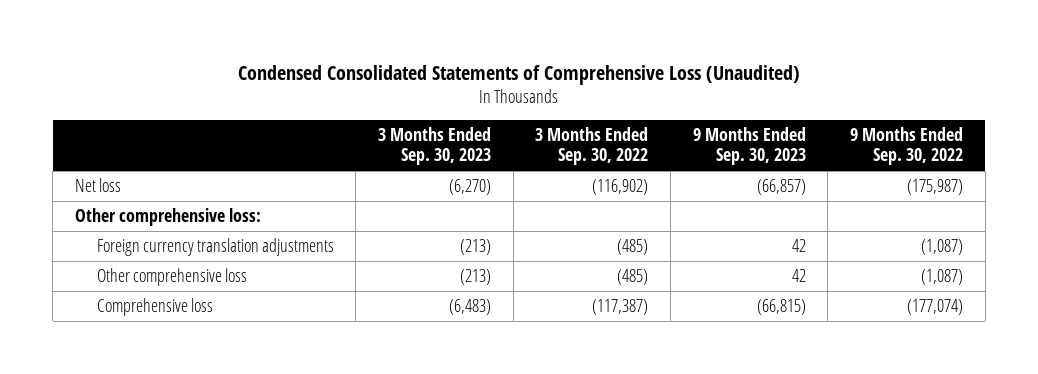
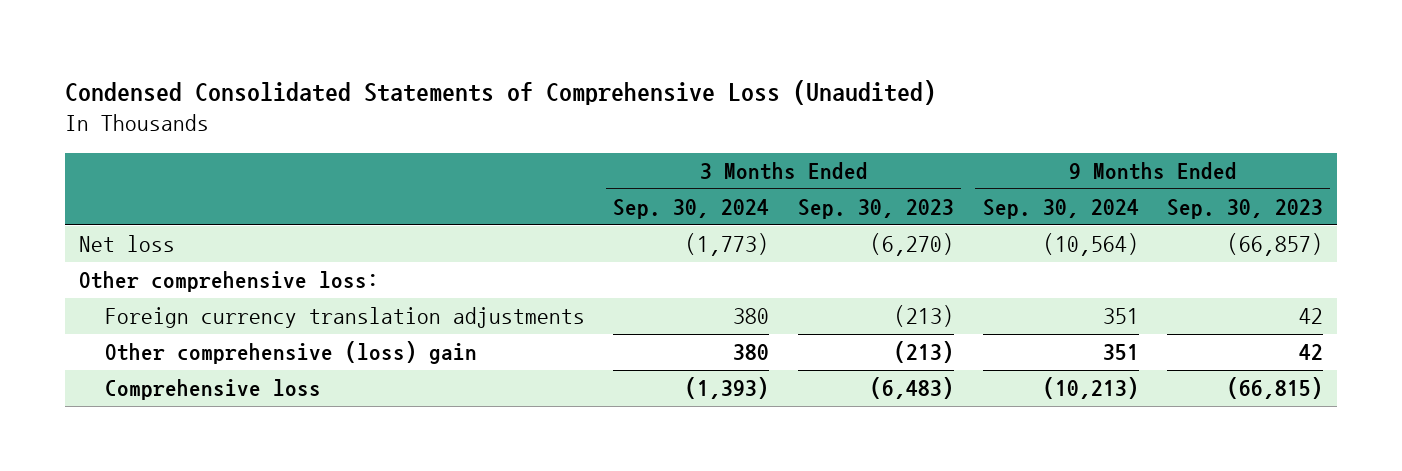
- | 3 Months Ended Sep. 30, 2023 | 3 Months Ended Sep. 30, 2022 | 9 Months Ended Sep. 30, 2023 | 9 Months Ended Sep. 30, 2022
+ | 3 Months Ended Sep. 30, 2024 | 3 Months Ended Sep. 30, 2023 | 9 Months Ended Sep. 30, 2024 | 9 Months Ended Sep. 30, 2023
- Other comprehensive loss | (213) | (485) | 42 | (1,087)
+ Other comprehensive (loss) gain | 380 | (213) | 351 | 42

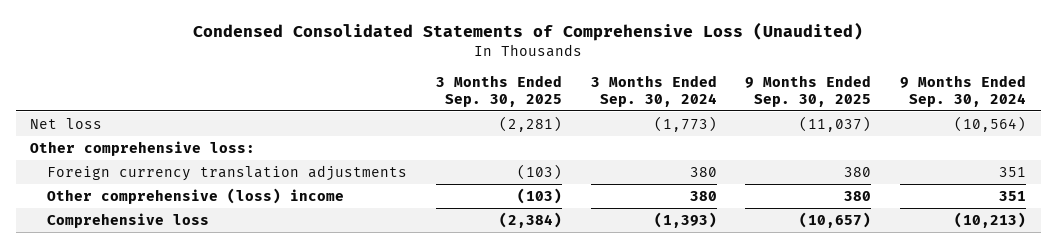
- | 3 Months Ended Sep. 30, 2024 | 3 Months Ended Sep. 30, 2023 | 9 Months Ended Sep. 30, 2024 | 9 Months Ended Sep. 30, 2023
+ | 3 Months Ended Sep. 30, 2025 | 3 Months Ended Sep. 30, 2024 | 9 Months Ended Sep. 30, 2025 | 9 Months Ended Sep. 30, 2024
- Other comprehensive (loss) gain | 380 | (213) | 351 | 42
+ Other comprehensive (loss) income | (103) | 380 | 380 | 351

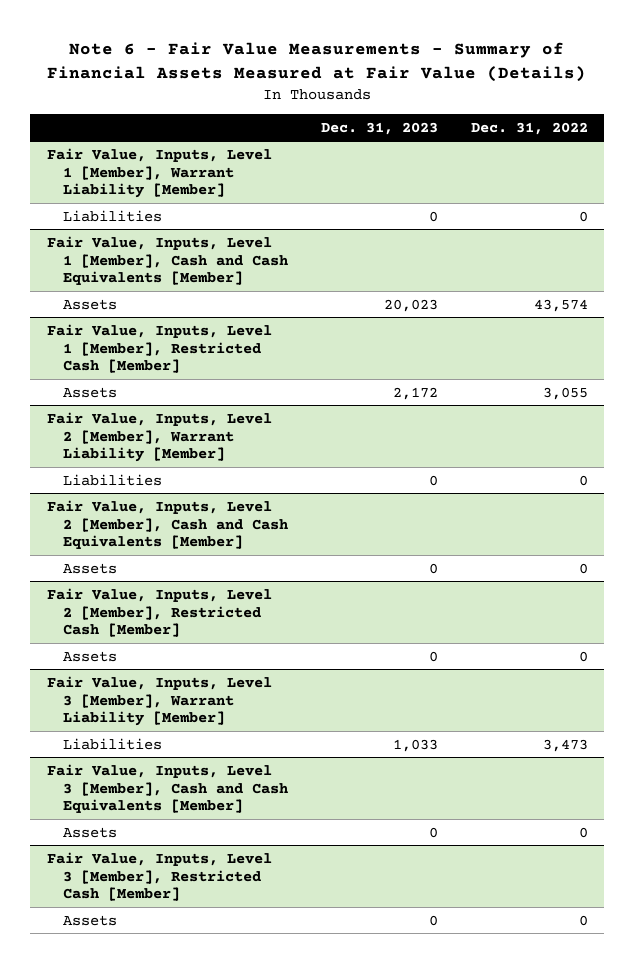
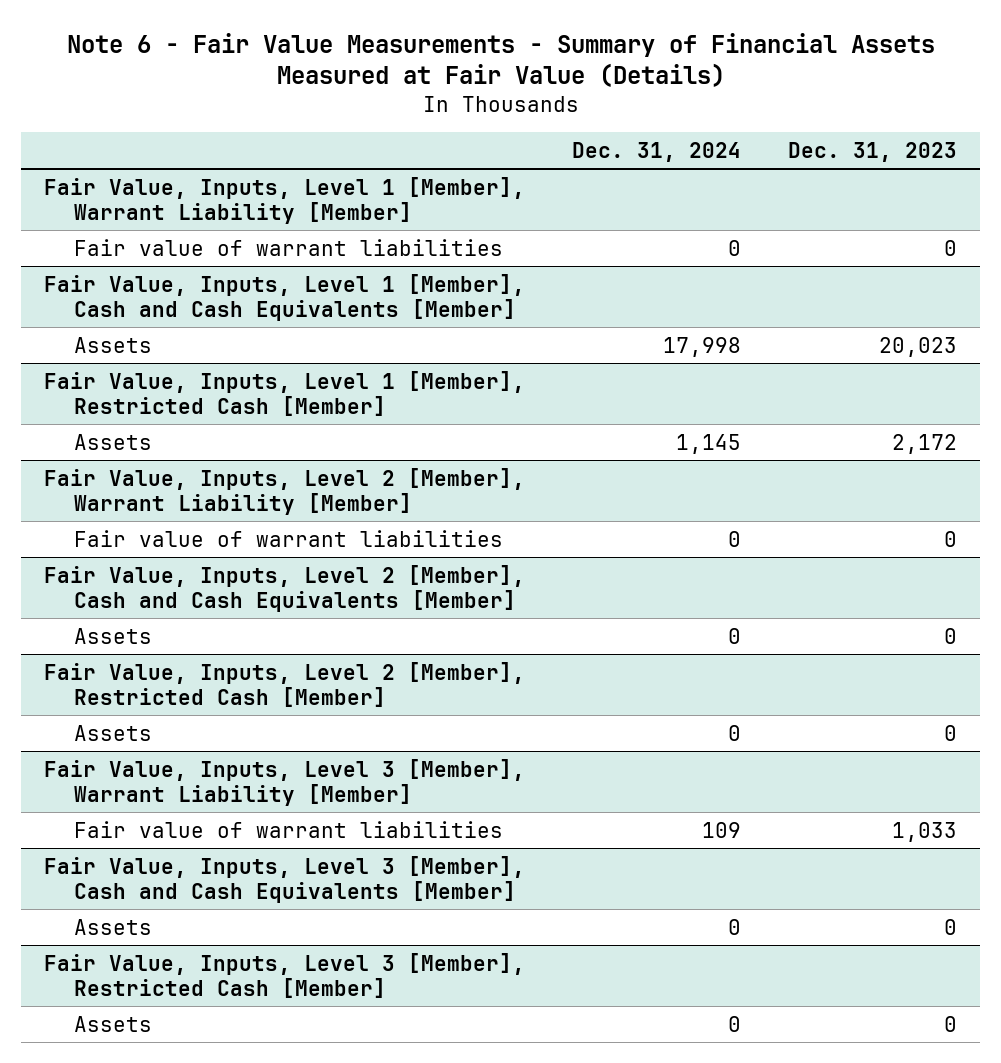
- | Dec. 31, 2023 | Dec. 31, 2022
+ | Dec. 31, 2024 | Dec. 31, 2023
@ Fair Value, Inputs, Level 1 [Member], Warrant Liability [Member]
- Liabilities | 0 | 0
+ Fair value of warrant liabilities | 0 | 0
@ Fair Value, Inputs, Level 2 [Member], Warrant Liability [Member]
- Liabilities | 0 | 0
+ Fair value of warrant liabilities | 0 | 0
@ Fair Value, Inputs, Level 3 [Member], Warrant Liability [Member]
- Liabilities | 1,033 | 3,473
+ Fair value of warrant liabilities | 109 | 1,033

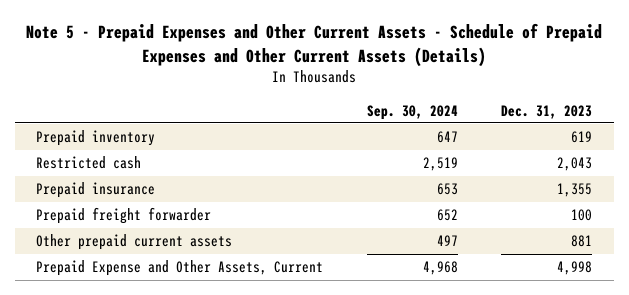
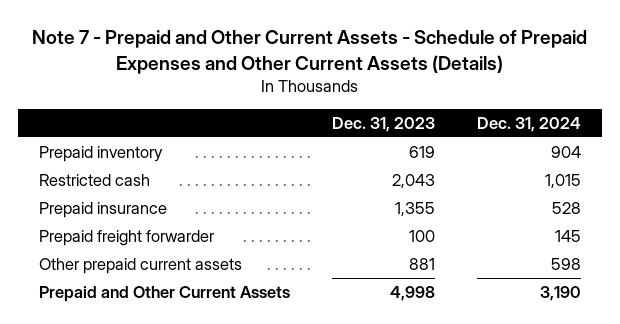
- Note 5 - Prepaid Expenses and Other Current Assets - Schedule of Prepaid Expenses and Other Current Assets (Details)
+ Note 7 - Prepaid and Other Current Assets - Schedule of Prepaid Expenses and Other Current Assets (Details)
- | Sep. 30, 2024 | Dec. 31, 2023
+ | Dec. 31, 2023 | Dec. 31, 2024
- Prepaid Expense and Other Assets, Current | 4,968 | 4,998
+ Prepaid and Other Current Assets | 4,998 | 3,190

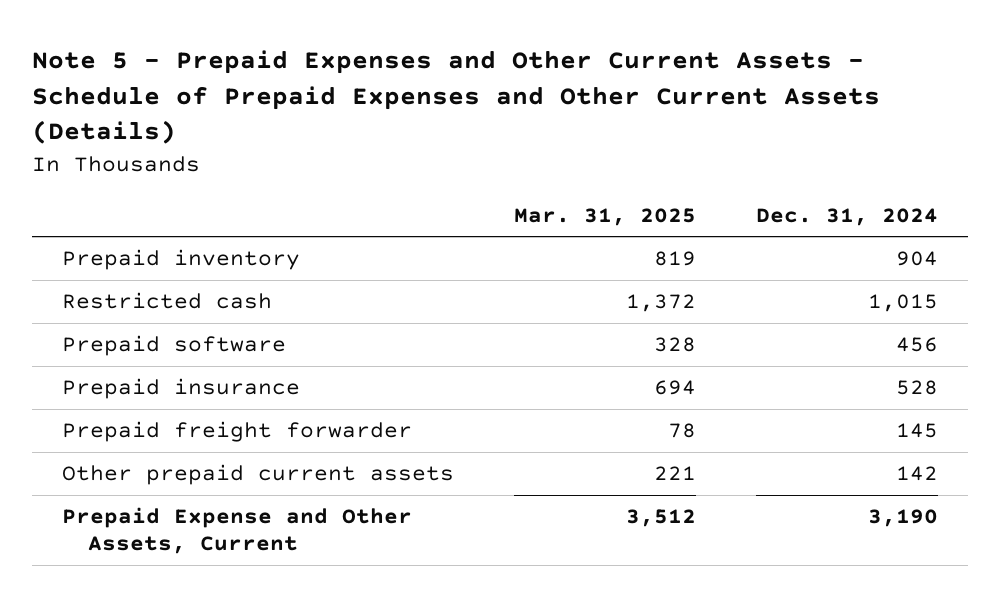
- Note 7 - Prepaid and Other Current Assets - Schedule of Prepaid Expenses and Other Current Assets (Details)
+ Note 5 - Prepaid Expenses and Other Current Assets - Schedule of Prepaid Expenses and Other Current Assets (Details)
- | Dec. 31, 2023 | Dec. 31, 2024
+ | Mar. 31, 2025 | Dec. 31, 2024
+ Prepaid software | 328 | 456
- Other prepaid current assets | 881 | 598
- Prepaid and Other Current Assets | 4,998 | 3,190
+ Other prepaid current assets | 221 | 142
+ Prepaid Expense and Other Assets, Current | 3,512 | 3,190

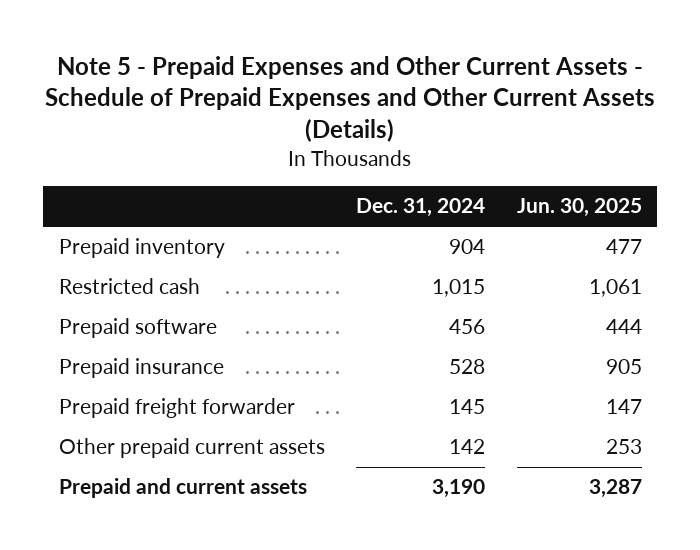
- | Mar. 31, 2025 | Dec. 31, 2024
+ | Dec. 31, 2024 | Jun. 30, 2025
- Prepaid Expense and Other Assets, Current | 3,512 | 3,190
+ Prepaid and current assets | 3,190 | 3,287

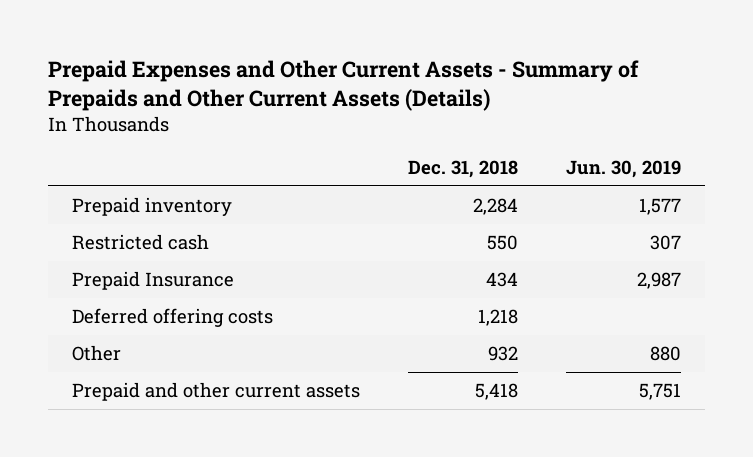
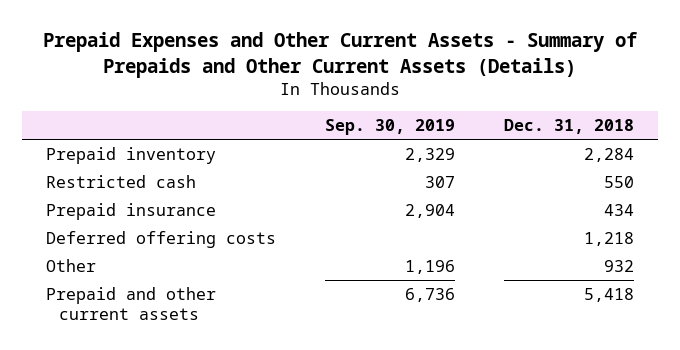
- | Dec. 31, 2018 | Jun. 30, 2019
+ | Sep. 30, 2019 | Dec. 31, 2018
- Prepaid Insurance | 434 | 2,987
+ Prepaid insurance | 2,904 | 434

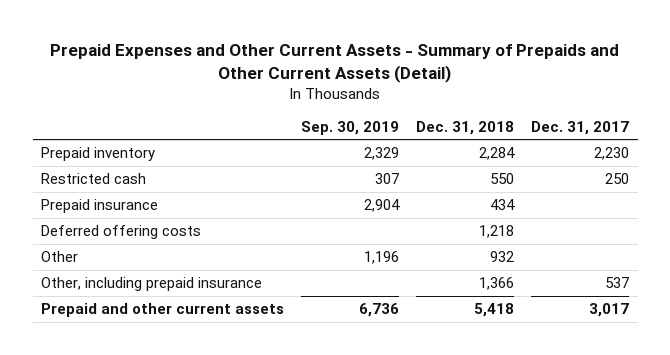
- Prepaid Expenses and Other Current Assets - Summary of Prepaids and Other Current Assets (Details)
+ Prepaid Expenses and Other Current Assets - Summary of Prepaids and Other Current Assets (Detail)
- | Sep. 30, 2019 | Dec. 31, 2018
+ | Sep. 30, 2019 | Dec. 31, 2018 | Dec. 31, 2017
+ Other, including prepaid insurance | | 1,366 | 537

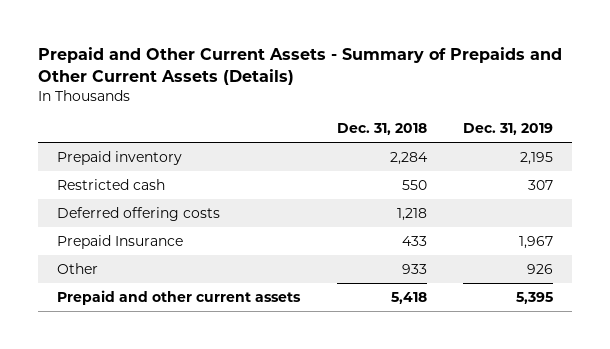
- Prepaid Expenses and Other Current Assets - Summary of Prepaids and Other Current Assets (Detail)
+ Prepaid and Other Current Assets - Summary of Prepaids and Other Current Assets (Details)
- | Sep. 30, 2019 | Dec. 31, 2018 | Dec. 31, 2017
+ | Dec. 31, 2018 | Dec. 31, 2019
- Prepaid insurance | 2,904 | 434 |
- Other | 1,196 | 932 |
- Other, including prepaid insurance | | 1,366 | 537
+ Prepaid Insurance | 433 | 1,967
+ Other | 933 | 926

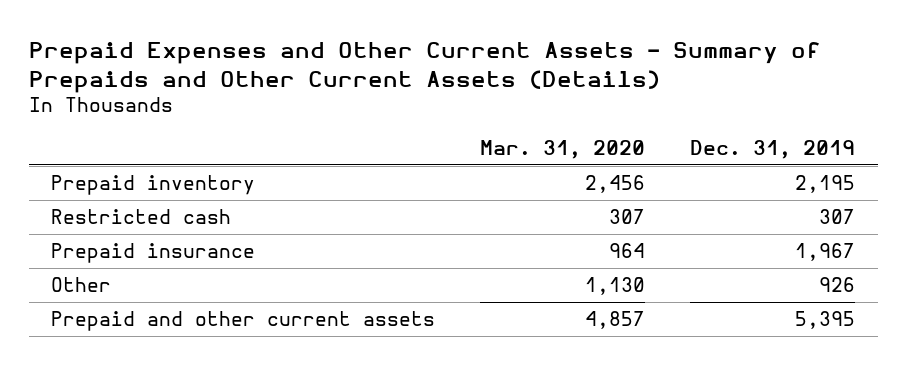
- Prepaid and Other Current Assets - Summary of Prepaids and Other Current Assets (Details)
+ Prepaid Expenses and Other Current Assets - Summary of Prepaids and Other Current Assets (Details)
- | Dec. 31, 2018 | Dec. 31, 2019
+ | Mar. 31, 2020 | Dec. 31, 2019
- Deferred offering costs | 1,218 |
- Prepaid Insurance | 433 | 1,967
+ Prepaid insurance | 964 | 1,967

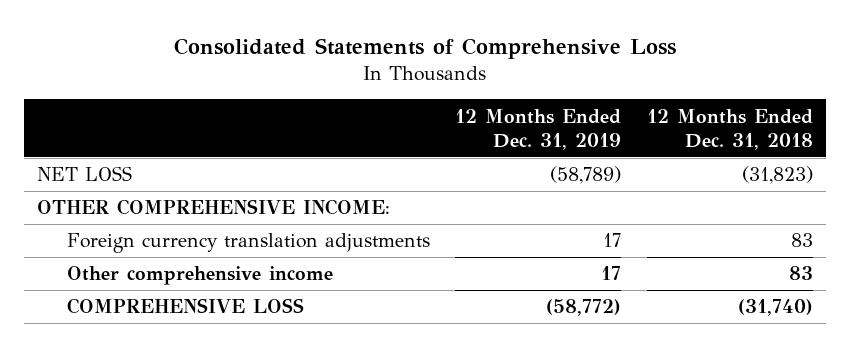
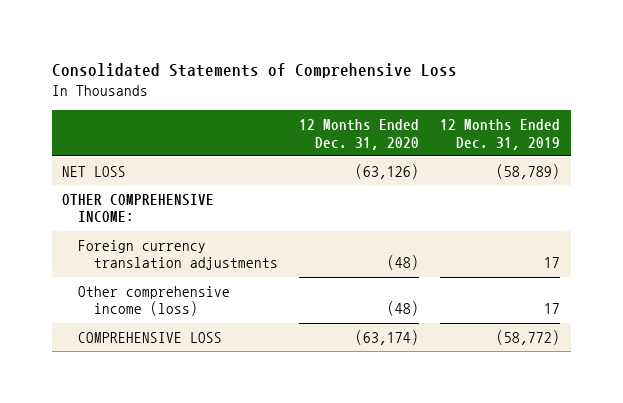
- | 12 Months Ended Dec. 31, 2019 | 12 Months Ended Dec. 31, 2018
+ | 12 Months Ended Dec. 31, 2020 | 12 Months Ended Dec. 31, 2019
- Other comprehensive income | 17 | 83
+ Other comprehensive income (loss) | (48) | 17

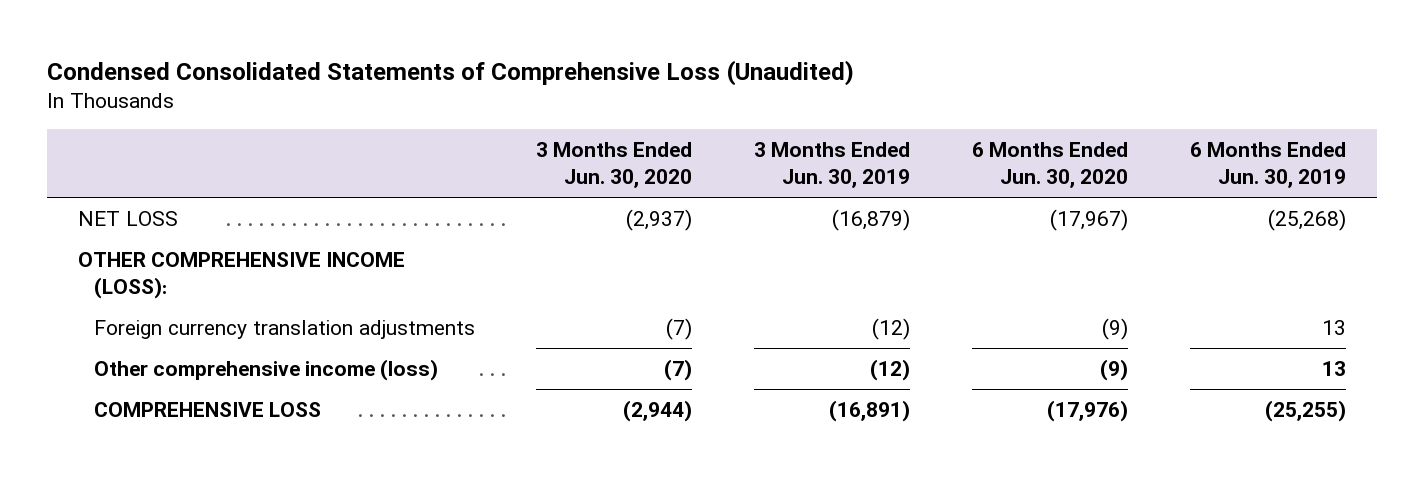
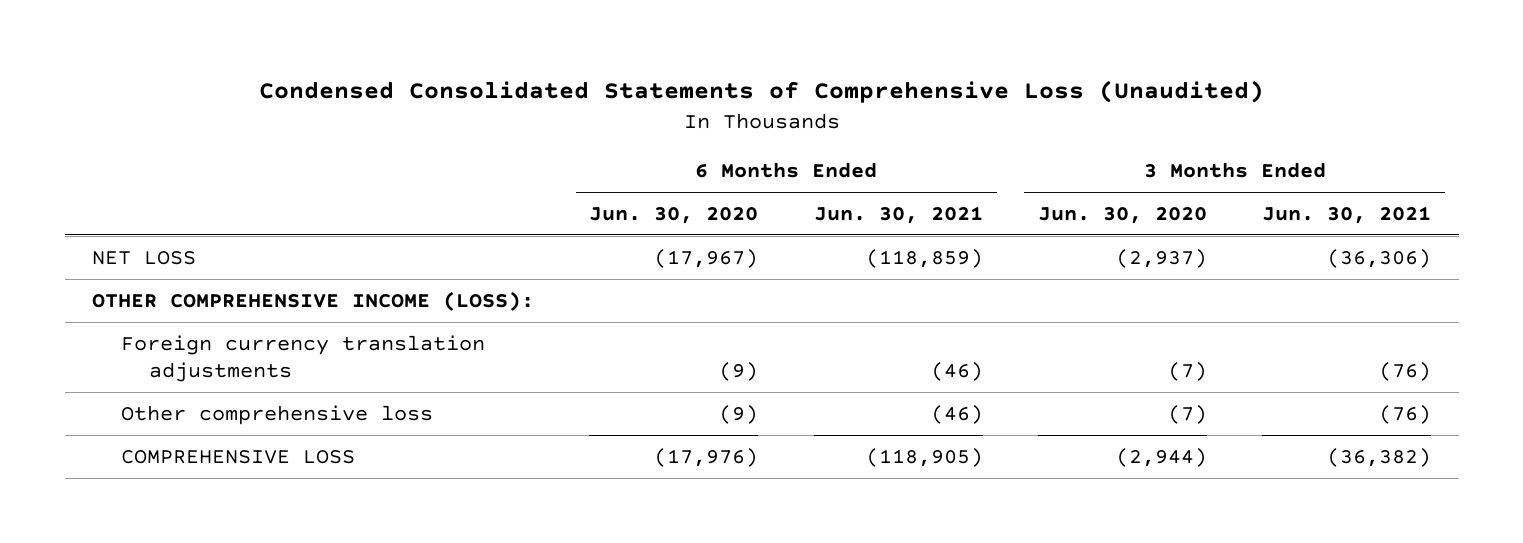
- | 3 Months Ended Jun. 30, 2020 | 3 Months Ended Jun. 30, 2019 | 6 Months Ended Jun. 30, 2020 | 6 Months Ended Jun. 30, 2019
+ | 6 Months Ended Jun. 30, 2020 | 6 Months Ended Jun. 30, 2021 | 3 Months Ended Jun. 30, 2020 | 3 Months Ended Jun. 30, 2021
- Other comprehensive income (loss) | (7) | (12) | (9) | 13
+ Other comprehensive loss | (9) | (46) | (7) | (76)

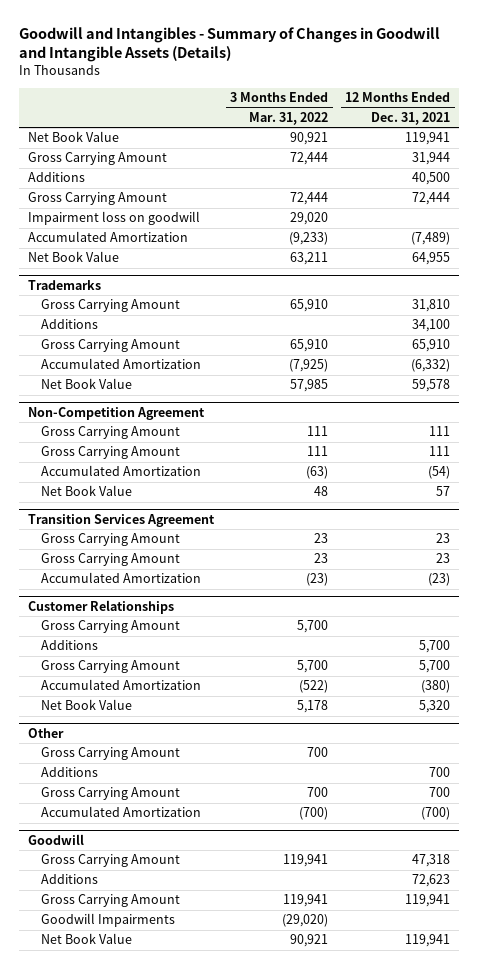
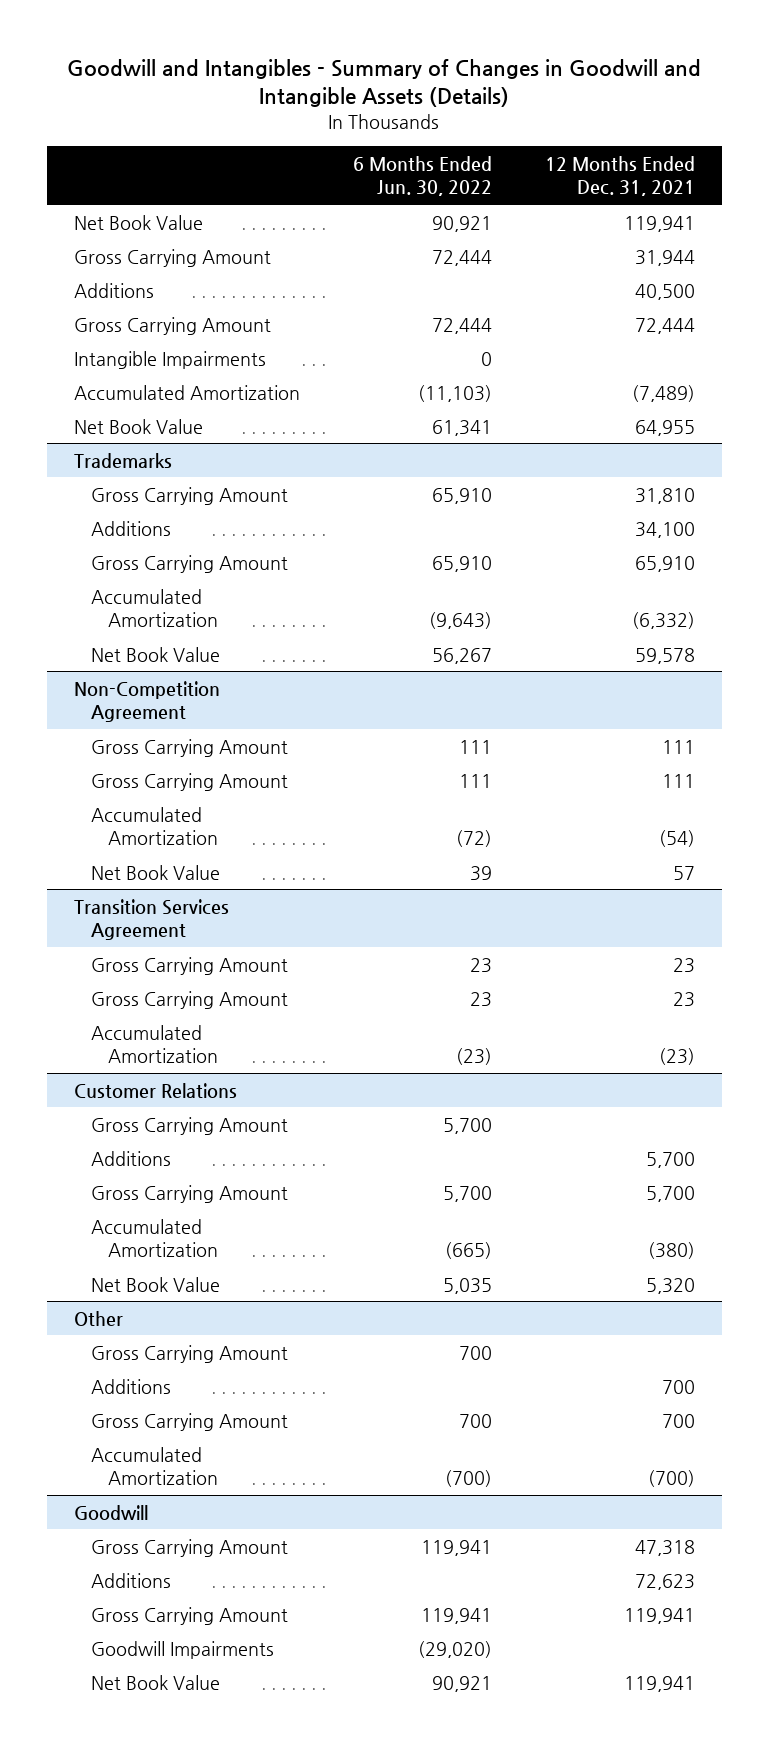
- | 3 Months Ended Mar. 31, 2022 | 12 Months Ended Dec. 31, 2021
+ | 6 Months Ended Jun. 30, 2022 | 12 Months Ended Dec. 31, 2021
- Impairment loss on goodwill | 29,020 |
+ Intangible Impairments | 0 |
- Customer Relationships
+ Customer Relations

